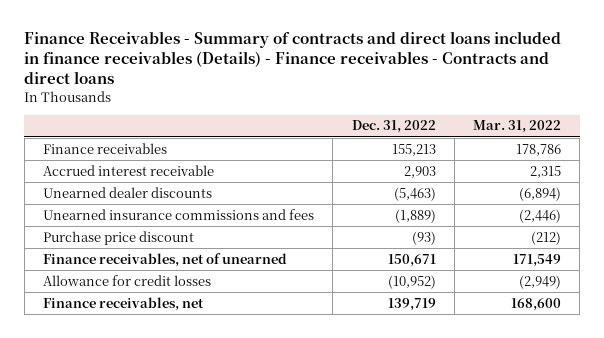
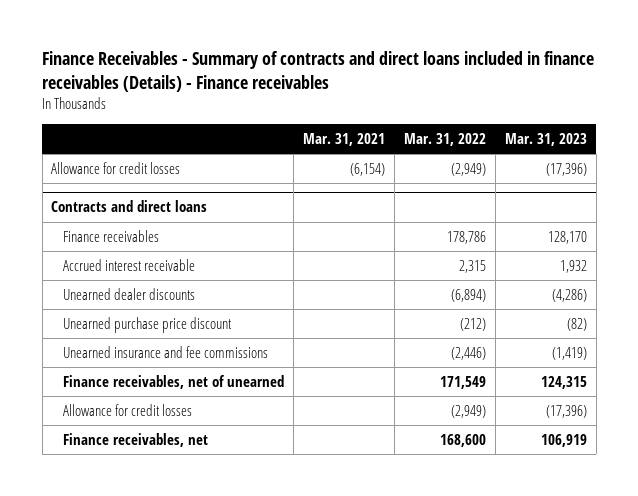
- Finance Receivables - Summary of contracts and direct loans included in finance receivables (Details) - Finance receivables - Contracts and direct loans
+ Finance Receivables - Summary of contracts and direct loans included in finance receivables (Details) - Finance receivables
- | Dec. 31, 2022 | Mar. 31, 2022
+ | Mar. 31, 2021 | Mar. 31, 2022 | Mar. 31, 2023
+ Allowance for credit losses | (6,154) | (2,949) | (17,396)
+ Contracts and direct loans
- Unearned insurance commissions and fees | (1,889) | (2,446)
- Purchase price discount | (93) | (212)
+ Unearned purchase price discount | | (212) | (82)
+ Unearned insurance and fee commissions | | (2,446) | (1,419)

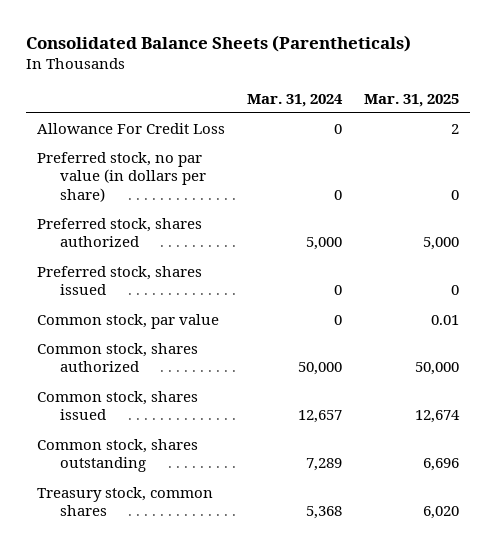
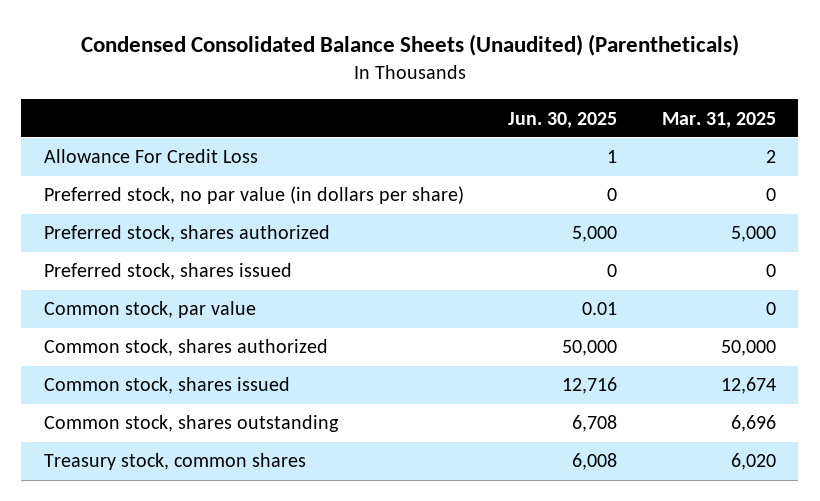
- Consolidated Balance Sheets (Parentheticals)
+ Condensed Consolidated Balance Sheets (Unaudited) (Parentheticals)
- | Mar. 31, 2024 | Mar. 31, 2025
+ | Jun. 30, 2025 | Mar. 31, 2025
- Common stock, par value | 0 | 0.01
+ Common stock, par value | 0.01 | 0

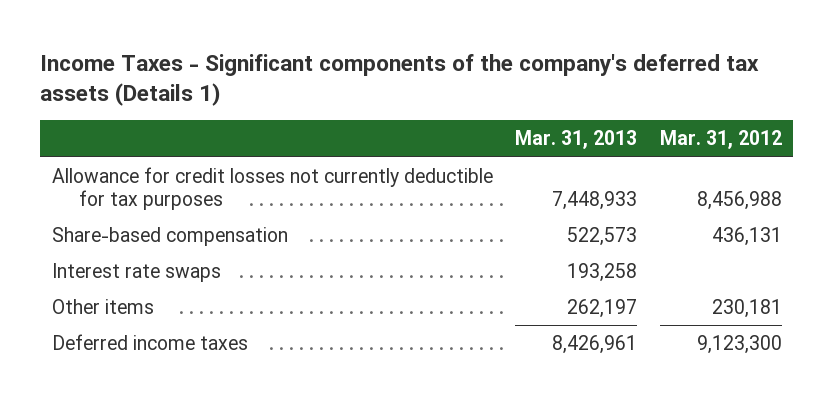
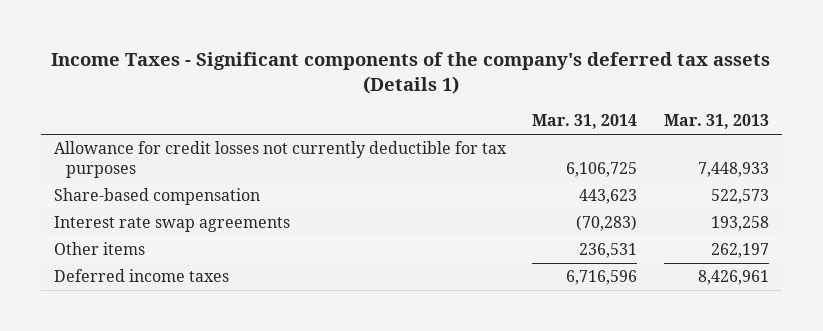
- | Mar. 31, 2013 | Mar. 31, 2012
+ | Mar. 31, 2014 | Mar. 31, 2013
- Interest rate swaps | 193,258 |
+ Interest rate swap agreements | (70,283) | 193,258

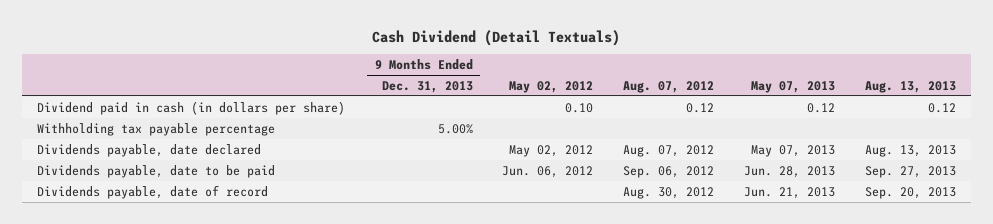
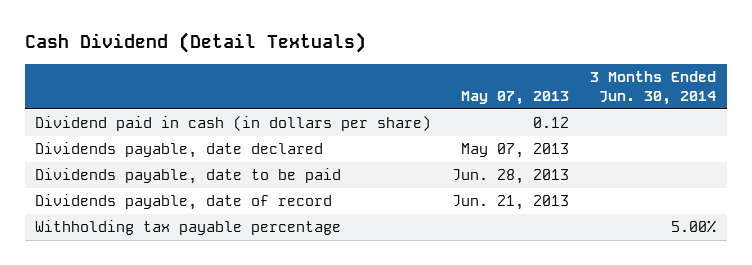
- | 9 Months Ended Dec. 31, 2013 | May 02, 2012 | Aug. 07, 2012 | May 07, 2013 | Aug. 13, 2013
+ | May 07, 2013 | 3 Months Ended Jun. 30, 2014
moved down: Withholding tax payable percentage | | 5.00%

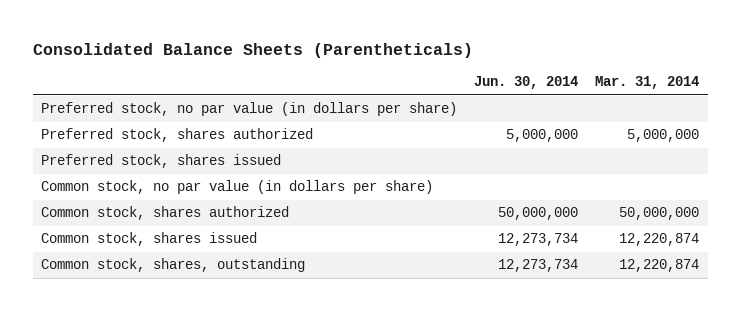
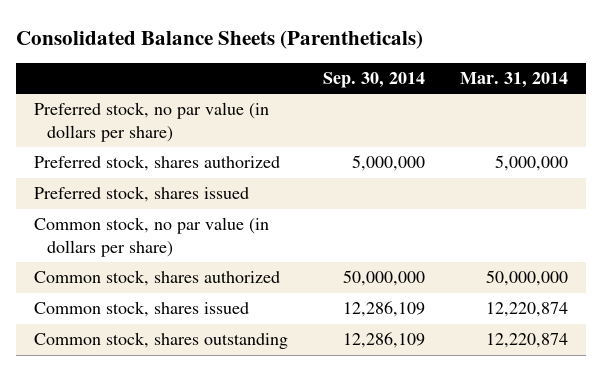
- | Jun. 30, 2014 | Mar. 31, 2014
+ | Sep. 30, 2014 | Mar. 31, 2014
- Common stock, shares, outstanding | 12,273,734 | 12,220,874
+ Common stock, shares outstanding | 12,286,109 | 12,220,874

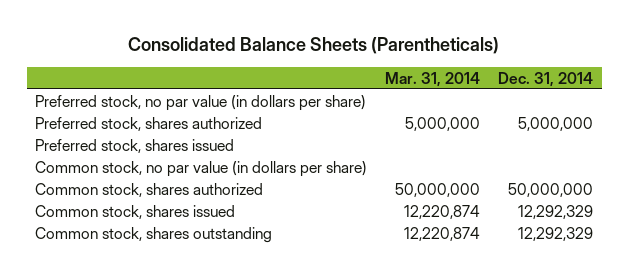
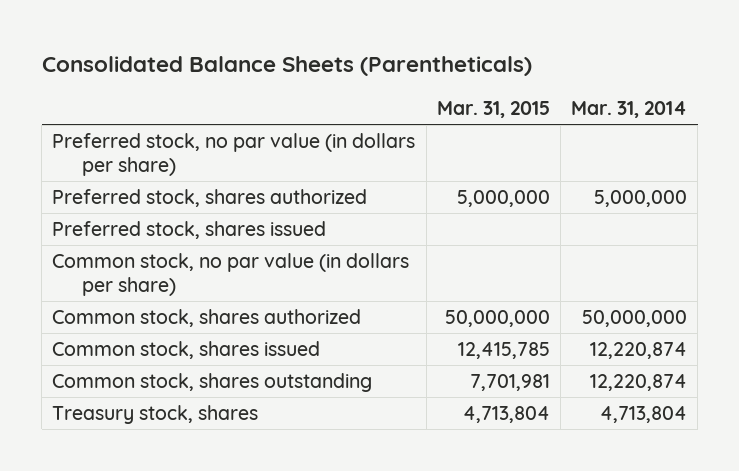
- | Mar. 31, 2014 | Dec. 31, 2014
+ | Mar. 31, 2015 | Mar. 31, 2014
+ Treasury stock, shares | 4,713,804 | 4,713,804

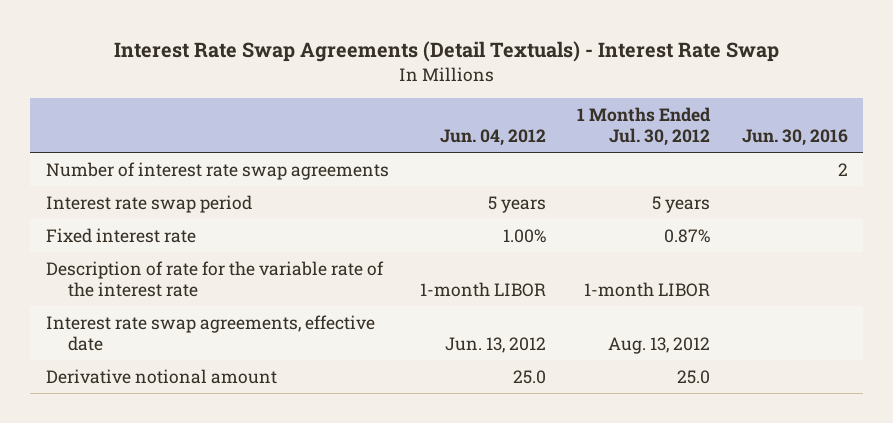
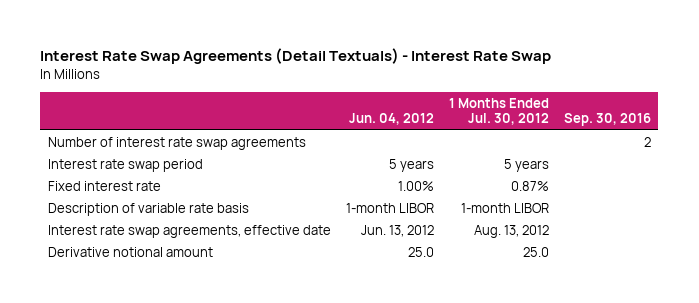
- | Jun. 04, 2012 | 1 Months Ended Jul. 30, 2012 | Jun. 30, 2016
+ | Jun. 04, 2012 | 1 Months Ended Jul. 30, 2012 | Sep. 30, 2016
- Description of rate for the variable rate of the interest rate | 1-month LIBOR | 1-month LIBOR |
+ Description of variable rate basis | 1-month LIBOR | 1-month LIBOR |

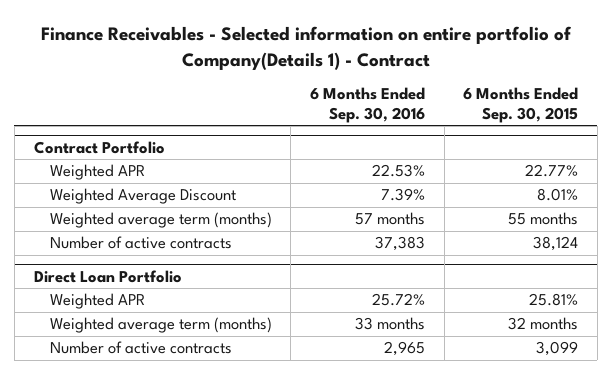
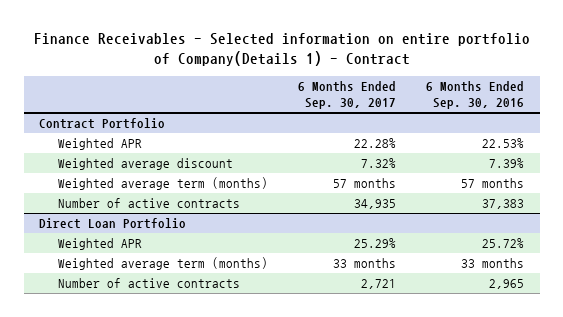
- | 6 Months Ended Sep. 30, 2016 | 6 Months Ended Sep. 30, 2015
+ | 6 Months Ended Sep. 30, 2017 | 6 Months Ended Sep. 30, 2016
@ Contract Portfolio
- Weighted Average Discount | 7.39% | 8.01%
+ Weighted average discount | 7.32% | 7.39%

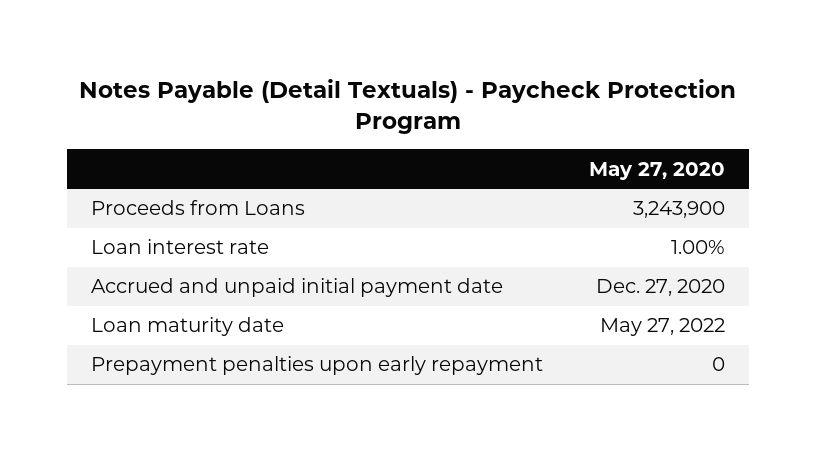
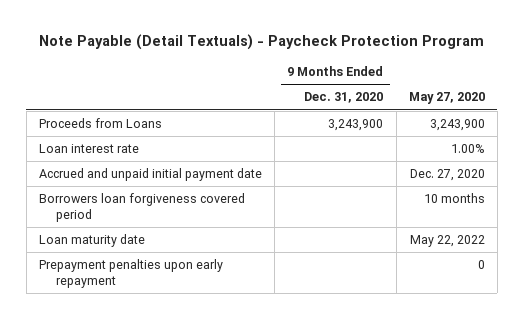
- Notes Payable (Detail Textuals) - Paycheck Protection Program
+ Note Payable (Detail Textuals) - Paycheck Protection Program
- | May 27, 2020
+ | 9 Months Ended Dec. 31, 2020 | May 27, 2020
- Loan maturity date | May 27, 2022
+ Borrowers loan forgiveness covered period | | 10 months
+ Loan maturity date | | May 22, 2022

